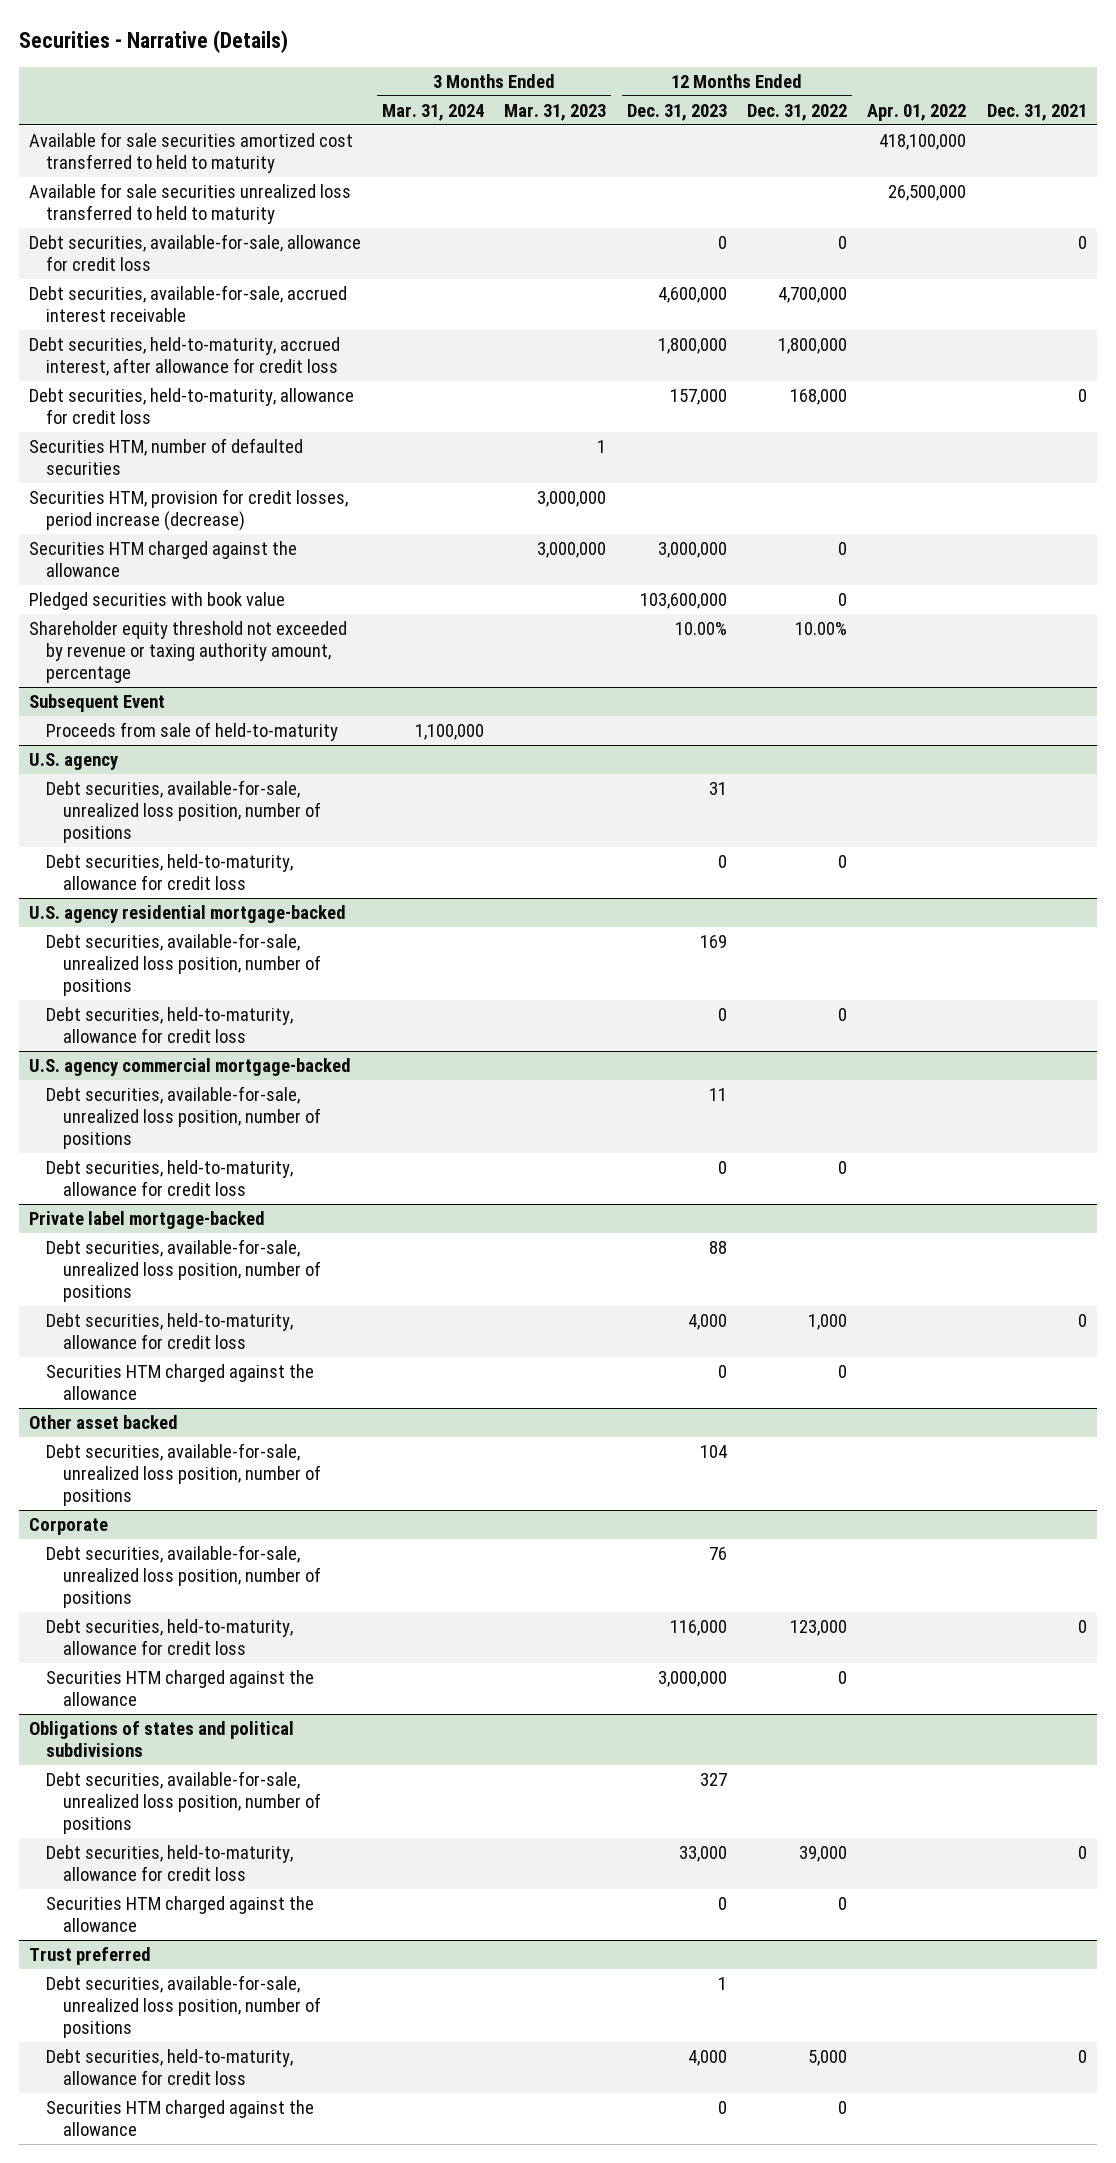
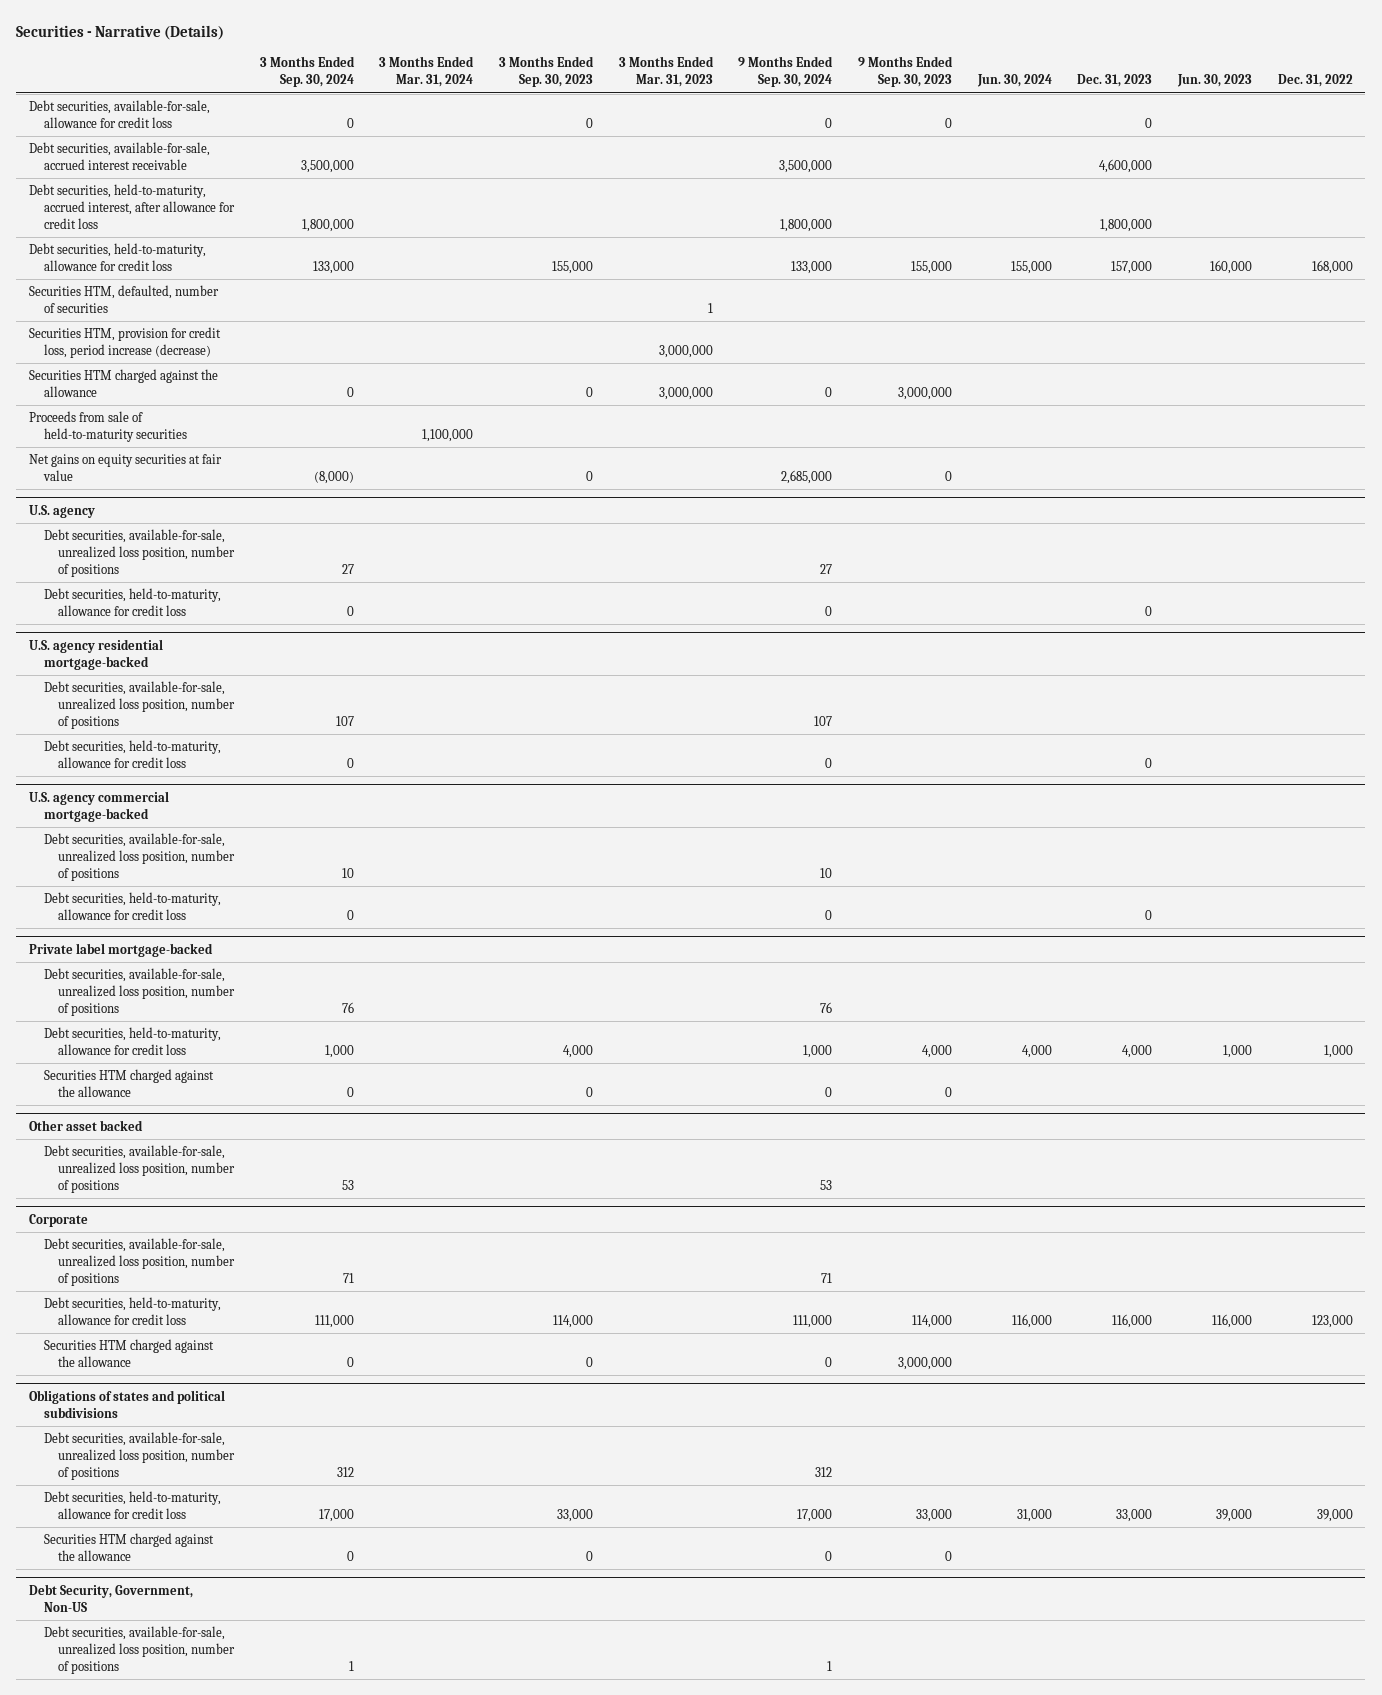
- | 3 Months Ended Mar. 31, 2024 | 3 Months Ended Mar. 31, 2023 | 12 Months Ended Dec. 31, 2023 | 12 Months Ended Dec. 31, 2022 | Apr. 01, 2022 | Dec. 31, 2021
+ | 3 Months Ended Sep. 30, 2024 | 3 Months Ended Mar. 31, 2024 | 3 Months Ended Sep. 30, 2023 | 3 Months Ended Mar. 31, 2023 | 9 Months Ended Sep. 30, 2024 | 9 Months Ended Sep. 30, 2023 | Jun. 30, 2024 | Dec. 31, 2023 | Jun. 30, 2023 | Dec. 31, 2022
- Available for sale securities amortized cost transferred to held to maturity | | | | | 418,100,000 |
- Available for sale securities unrealized loss transferred to held to maturity | | | | | 26,500,000 |
- Securities HTM, number of defaulted securities | | 1 | | | |
- Securities HTM, provision for credit losses, period increase (decrease) | | 3,000,000 | | | |
+ Securities HTM, defaulted, number of securities | | | | 1 | | | | | |
+ Securities HTM, provision for credit loss, period increase (decrease) | | | | 3,000,000 | | | | | |
- Pledged securities with book value | | | 103,600,000 | 0 | |
- Shareholder equity threshold not exceeded by revenue or taxing authority amount, percentage | | | 10.00% | 10.00% | |
- Subsequent Event
- Proceeds from sale of held-to-maturity | 1,100,000 | | | | |
+ Proceeds from sale of held-to-maturity securities | | 1,100,000 | | | | | | | |
+ Net gains on equity securities at fair value | (8,000) | | 0 | | 2,685,000 | 0 | | | |
- Trust preferred
- Debt securities, available-for-sale, unrealized loss position, number of positions | | | 1 | | |
- Debt securities, held-to-maturity, allowance for credit loss | | | 4,000 | 5,000 | | 0
- Securities HTM charged against the allowance | | | 0 | 0 | |
+ Debt Security, Government, Non-US
+ Debt securities, available-for-sale, unrealized loss position, number of positions | 1 | | | | 1 | | | | |

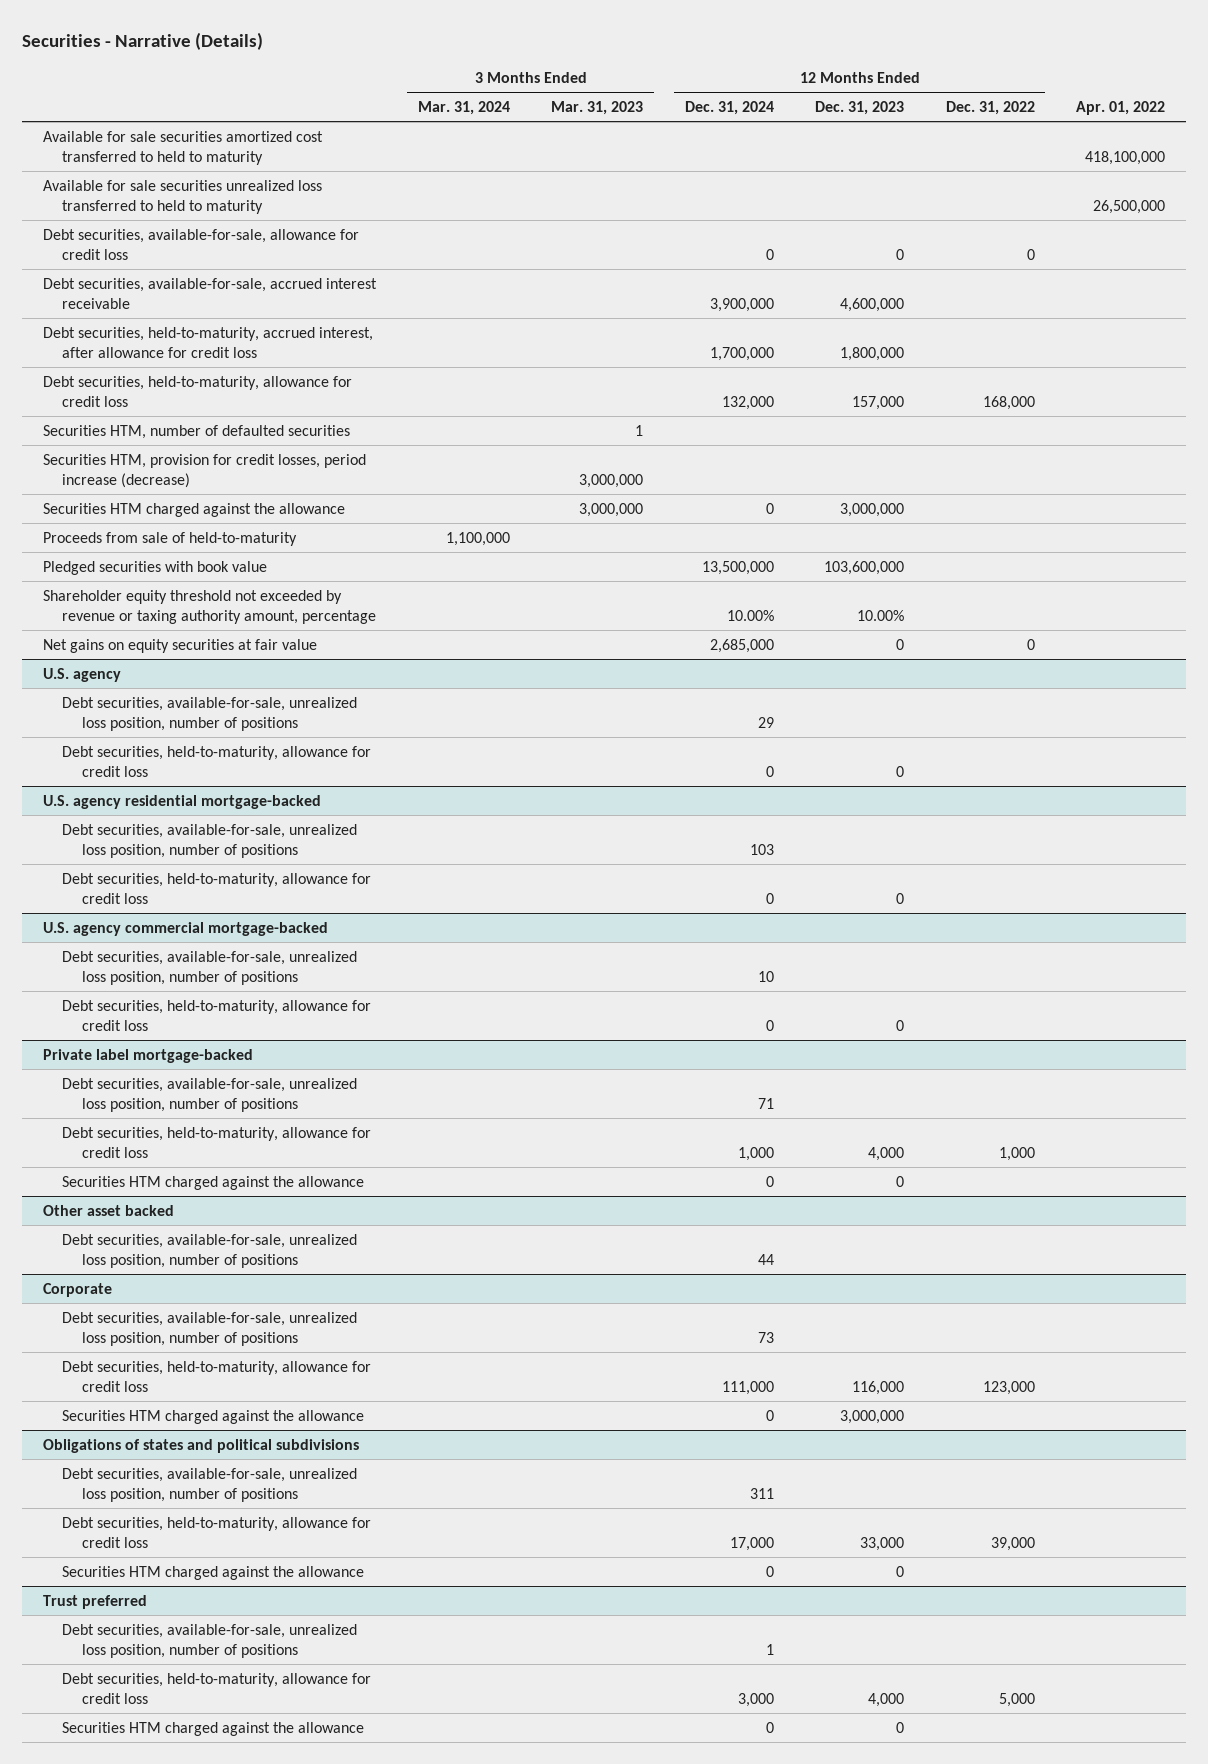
- | 3 Months Ended Sep. 30, 2024 | 3 Months Ended Mar. 31, 2024 | 3 Months Ended Sep. 30, 2023 | 3 Months Ended Mar. 31, 2023 | 9 Months Ended Sep. 30, 2024 | 9 Months Ended Sep. 30, 2023 | Jun. 30, 2024 | Dec. 31, 2023 | Jun. 30, 2023 | Dec. 31, 2022
+ | 3 Months Ended Mar. 31, 2024 | 3 Months Ended Mar. 31, 2023 | 12 Months Ended Dec. 31, 2024 | 12 Months Ended Dec. 31, 2023 | 12 Months Ended Dec. 31, 2022 | Apr. 01, 2022
+ Available for sale securities amortized cost transferred to held to maturity | | | | | | 418,100,000
+ Available for sale securities unrealized loss transferred to held to maturity | | | | | | 26,500,000
- Securities HTM, defaulted, number of securities | | | | 1 | | | | | |
- Securities HTM, provision for credit loss, period increase (decrease) | | | | 3,000,000 | | | | | |
+ Securities HTM, number of defaulted securities | | 1 | | | |
+ Securities HTM, provision for credit losses, period increase (decrease) | | 3,000,000 | | | |
- Proceeds from sale of held-to-maturity securities | | 1,100,000 | | | | | | | |
+ Proceeds from sale of held-to-maturity | 1,100,000 | | | | |
+ Pledged securities with book value | | | 13,500,000 | 103,600,000 | |
+ Shareholder equity threshold not exceeded by revenue or taxing authority amount, percentage | | | 10.00% | 10.00% | |
- Debt Security, Government, Non-US
- Debt securities, available-for-sale, unrealized loss position, number of positions | 1 | | | | 1 | | | | |
+ Trust preferred
+ Debt securities, available-for-sale, unrealized loss position, number of positions | | | 1 | | |
+ Debt securities, held-to-maturity, allowance for credit loss | | | 3,000 | 4,000 | 5,000 |
+ Securities HTM charged against the allowance | | | 0 | 0 | |

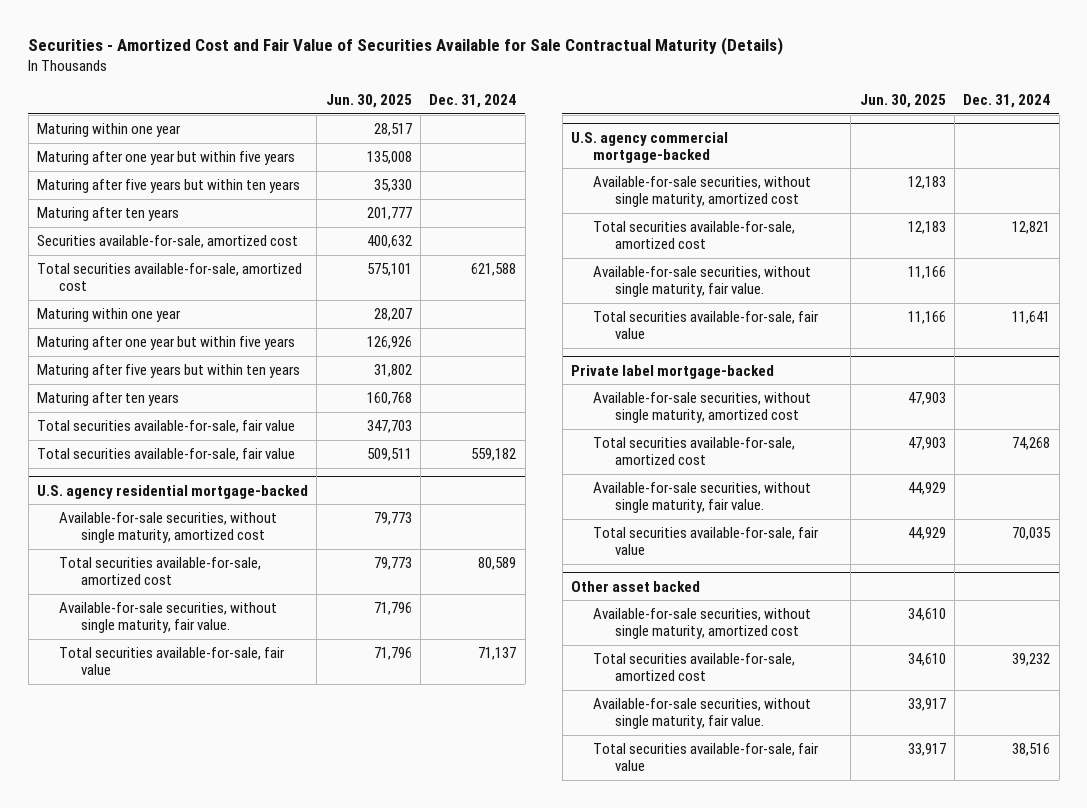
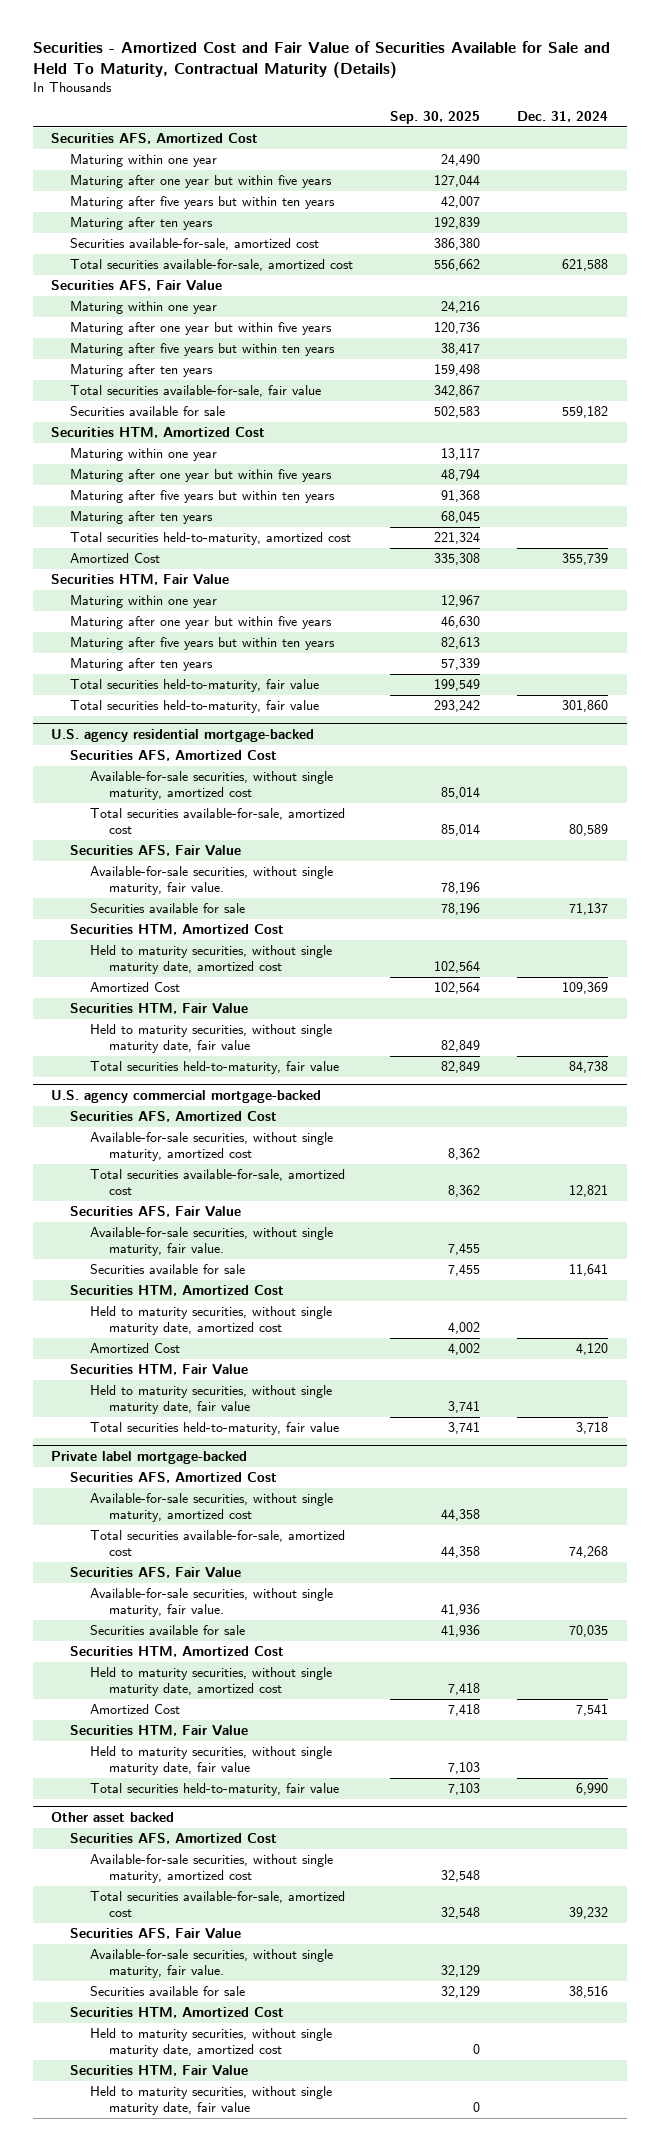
- Securities - Amortized Cost and Fair Value of Securities Available for Sale Contractual Maturity (Details)
+ Securities - Amortized Cost and Fair Value of Securities Available for Sale and Held To Maturity, Contractual Maturity (Details)
- | Jun. 30, 2025 | Dec. 31, 2024
+ | Sep. 30, 2025 | Dec. 31, 2024
+ Securities AFS, Amortized Cost
+ Securities AFS, Fair Value
- Total securities available-for-sale, fair value | 509,511 | 559,182
+ Securities available for sale | 502,583 | 559,182
+ Securities HTM, Amortized Cost
+ Maturing within one year | 13,117 |
+ Maturing after one year but within five years | 48,794 |
+ Maturing after five years but within ten years | 91,368 |
+ Maturing after ten years | 68,045 |
+ Total securities held-to-maturity, amortized cost | 221,324 |
+ Amortized Cost | 335,308 | 355,739
+ Securities HTM, Fair Value
+ Maturing within one year | 12,967 |
+ Maturing after one year but within five years | 46,630 |
+ Maturing after five years but within ten years | 82,613 |
+ Maturing after ten years | 57,339 |
+ Total securities held-to-maturity, fair value | 199,549 |
+ Total securities held-to-maturity, fair value | 293,242 | 301,860
@ U.S. agency residential mortgage-backed
+ Securities AFS, Amortized Cost
+ Securities AFS, Fair Value
- Total securities available-for-sale, fair value | 71,796 | 71,137
+ Securities available for sale | 78,196 | 71,137
+ Securities HTM, Amortized Cost
+ Held to maturity securities, without single maturity date, amortized cost | 102,564 |
+ Amortized Cost | 102,564 | 109,369
+ Securities HTM, Fair Value
+ Held to maturity securities, without single maturity date, fair value | 82,849 |
+ Total securities held-to-maturity, fair value | 82,849 | 84,738
@ U.S. agency commercial mortgage-backed
+ Securities AFS, Amortized Cost
+ Securities AFS, Fair Value
- Total securities available-for-sale, fair value | 11,166 | 11,641
+ Securities available for sale | 7,455 | 11,641
+ Securities HTM, Amortized Cost
+ Held to maturity securities, without single maturity date, amortized cost | 4,002 |
+ Amortized Cost | 4,002 | 4,120
+ Securities HTM, Fair Value
+ Held to maturity securities, without single maturity date, fair value | 3,741 |
+ Total securities held-to-maturity, fair value | 3,741 | 3,718
@ Private label mortgage-backed
+ Securities AFS, Amortized Cost
+ Securities AFS, Fair Value
- Total securities available-for-sale, fair value | 44,929 | 70,035
+ Securities available for sale | 41,936 | 70,035
+ Securities HTM, Amortized Cost
+ Held to maturity securities, without single maturity date, amortized cost | 7,418 |
+ Amortized Cost | 7,418 | 7,541
+ Securities HTM, Fair Value
+ Held to maturity securities, without single maturity date, fair value | 7,103 |
+ Total securities held-to-maturity, fair value | 7,103 | 6,990
@ Other asset backed
+ Securities AFS, Amortized Cost
+ Securities AFS, Fair Value
- Total securities available-for-sale, fair value | 33,917 | 38,516
+ Securities available for sale | 32,129 | 38,516
+ Securities HTM, Amortized Cost
+ Held to maturity securities, without single maturity date, amortized cost | 0 |
+ Securities HTM, Fair Value
+ Held to maturity securities, without single maturity date, fair value | 0 |

